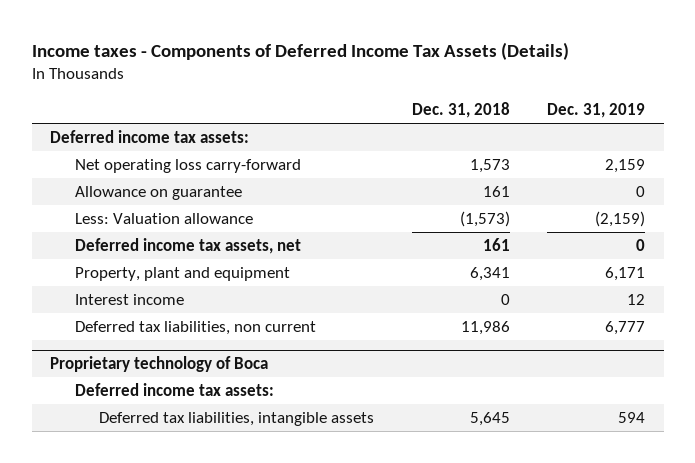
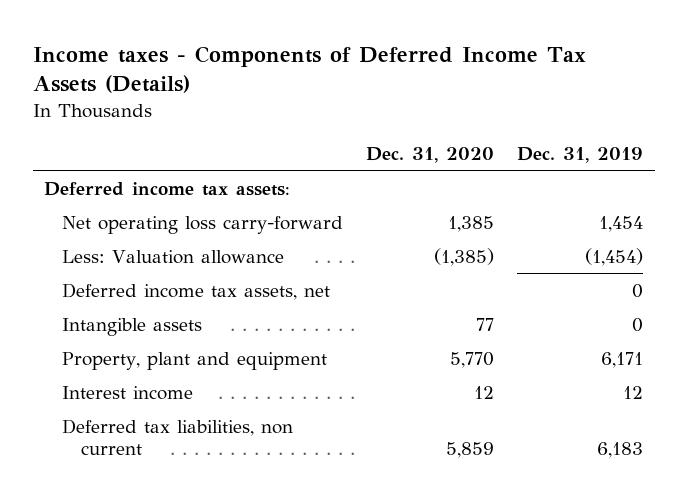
- | Dec. 31, 2018 | Dec. 31, 2019
+ | Dec. 31, 2020 | Dec. 31, 2019
- Net operating loss carry-forward | 1,573 | 2,159
- Allowance on guarantee | 161 | 0
- Less: Valuation allowance | (1,573) | (2,159)
+ Net operating loss carry-forward | 1,385 | 1,454
+ Less: Valuation allowance | (1,385) | (1,454)
+ Intangible assets | 77 | 0
- Deferred tax liabilities, non current | 11,986 | 6,777
- Proprietary technology of Boca
- Deferred income tax assets:
- Deferred tax liabilities, intangible assets | 5,645 | 594
+ Deferred tax liabilities, non current | 5,859 | 6,183

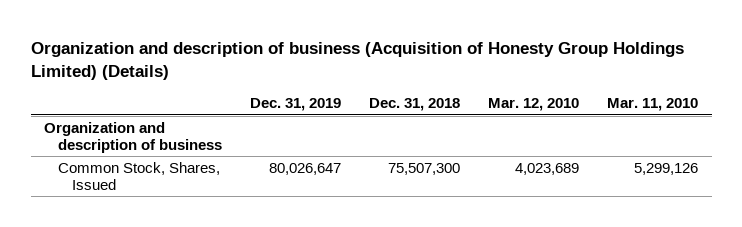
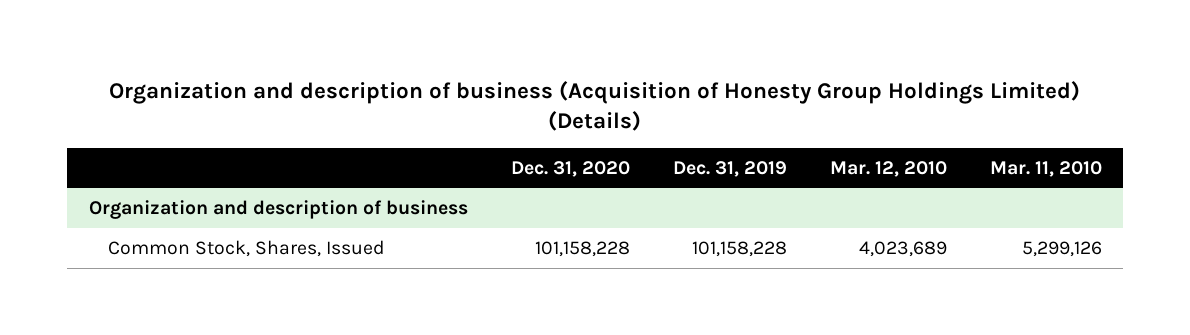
- | Dec. 31, 2019 | Dec. 31, 2018 | Mar. 12, 2010 | Mar. 11, 2010
+ | Dec. 31, 2020 | Dec. 31, 2019 | Mar. 12, 2010 | Mar. 11, 2010
- Common Stock, Shares, Issued | 80,026,647 | 75,507,300 | 4,023,689 | 5,299,126
+ Common Stock, Shares, Issued | 101,158,228 | 101,158,228 | 4,023,689 | 5,299,126

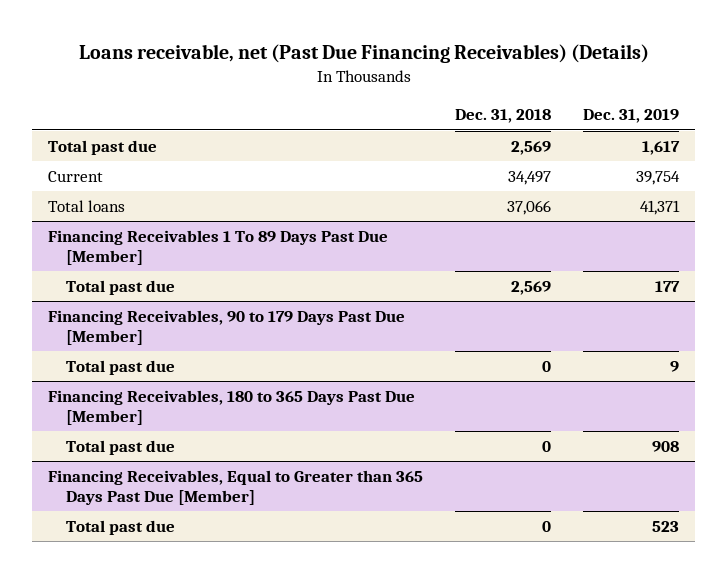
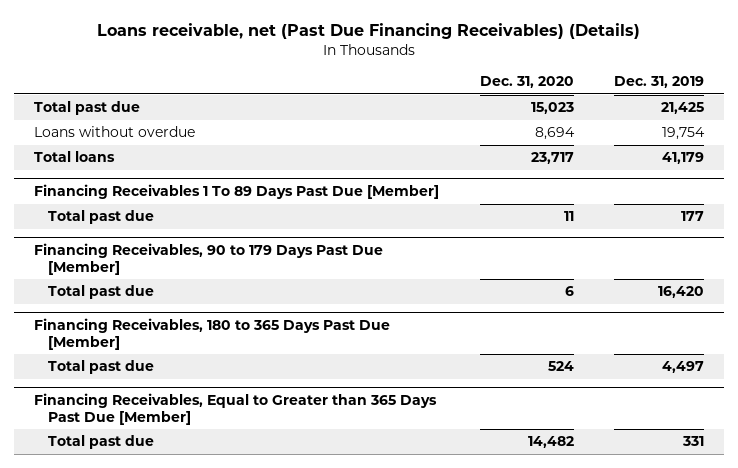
- | Dec. 31, 2018 | Dec. 31, 2019
+ | Dec. 31, 2020 | Dec. 31, 2019
- Total past due | 2,569 | 1,617
- Current | 34,497 | 39,754
- Total loans | 37,066 | 41,371
+ Total past due | 15,023 | 21,425
+ Loans without overdue | 8,694 | 19,754
+ Total loans | 23,717 | 41,179
@ Financing Receivables, 90 to 179 Days Past Due [Member]
- Total past due | 0 | 9
+ Total past due | 6 | 16,420
@ Financing Receivables, 180 to 365 Days Past Due [Member]
- Total past due | 0 | 908
+ Total past due | 524 | 4,497
@ Financing Receivables, Equal to Greater than 365 Days Past Due [Member]
- Total past due | 0 | 523
+ Total past due | 14,482 | 331

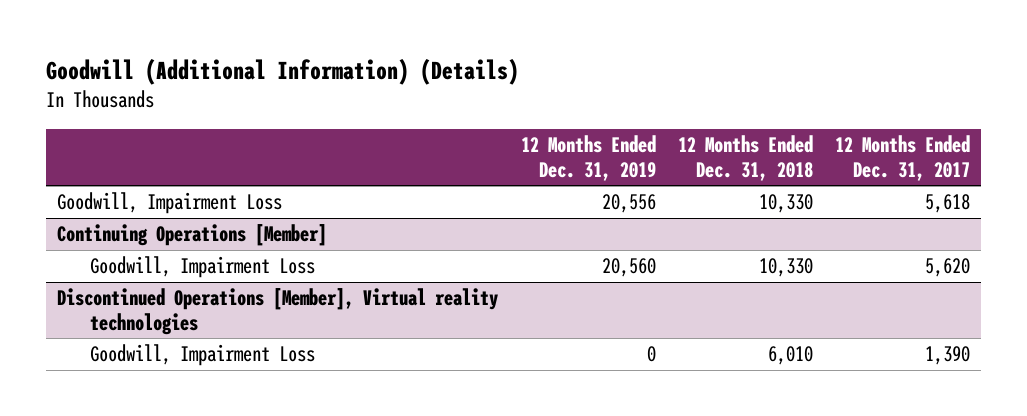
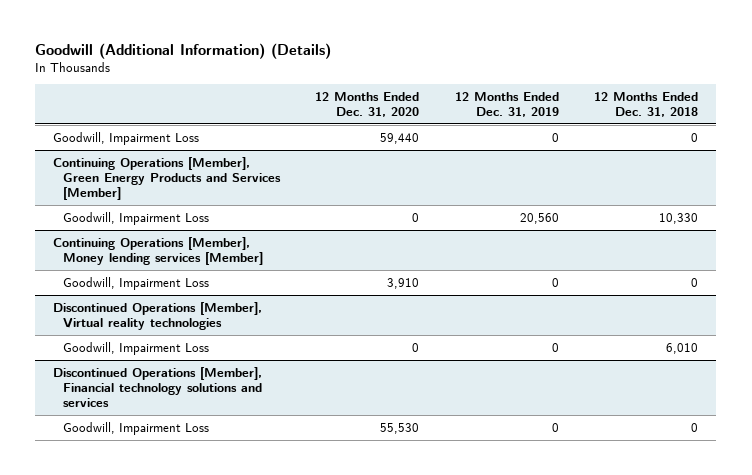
- | 12 Months Ended Dec. 31, 2019 | 12 Months Ended Dec. 31, 2018 | 12 Months Ended Dec. 31, 2017
+ | 12 Months Ended Dec. 31, 2020 | 12 Months Ended Dec. 31, 2019 | 12 Months Ended Dec. 31, 2018
- Goodwill, Impairment Loss | 20,556 | 10,330 | 5,618
- Continuing Operations [Member]
+ Goodwill, Impairment Loss | 59,440 | 0 | 0
+ Continuing Operations [Member], Green Energy Products and Services [Member]
+ Continuing Operations [Member], Money lending services [Member]
+ Goodwill, Impairment Loss | 3,910 | 0 | 0
+ Discontinued Operations [Member], Financial technology solutions and services
+ Goodwill, Impairment Loss | 55,530 | 0 | 0

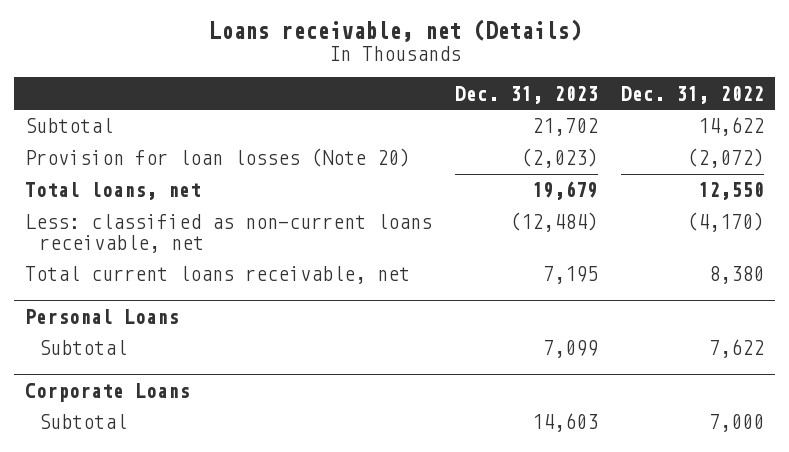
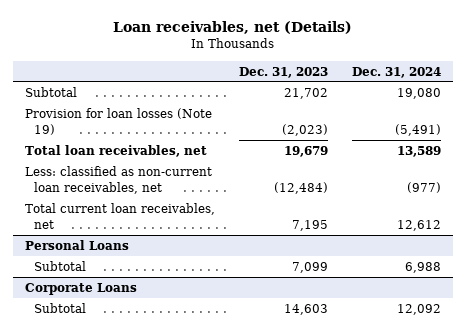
- Loans receivable, net (Details)
+ Loan receivables, net (Details)
- | Dec. 31, 2023 | Dec. 31, 2022
+ | Dec. 31, 2023 | Dec. 31, 2024
- Provision for loan losses (Note 20) | (2,023) | (2,072)
- Total loans, net | 19,679 | 12,550
- Less: classified as non-current loans receivable, net | (12,484) | (4,170)
- Total current loans receivable, net | 7,195 | 8,380
+ Provision for loan losses (Note 19) | (2,023) | (5,491)
+ Total loan receivables, net | 19,679 | 13,589
+ Less: classified as non-current loan receivables, net | (12,484) | (977)
+ Total current loan receivables, net | 7,195 | 12,612

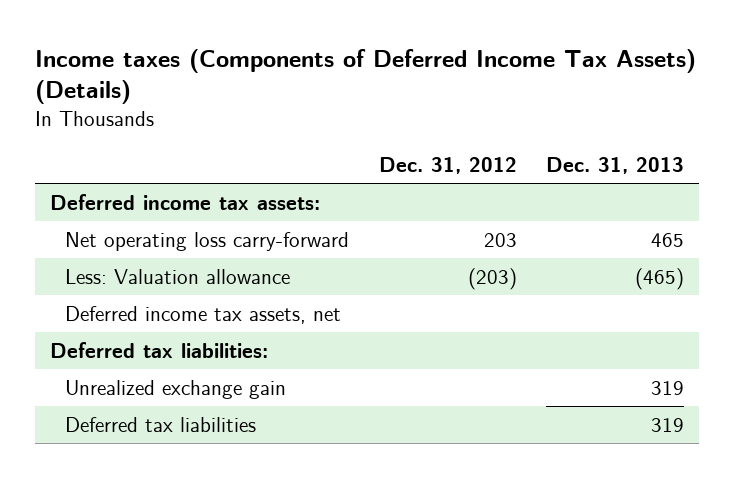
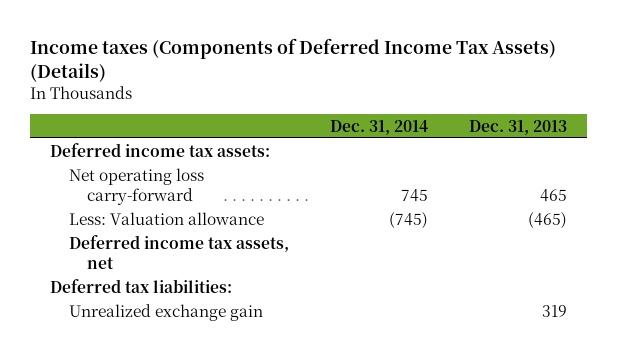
- | Dec. 31, 2012 | Dec. 31, 2013
+ | Dec. 31, 2014 | Dec. 31, 2013
- Deferred tax liabilities | | 319

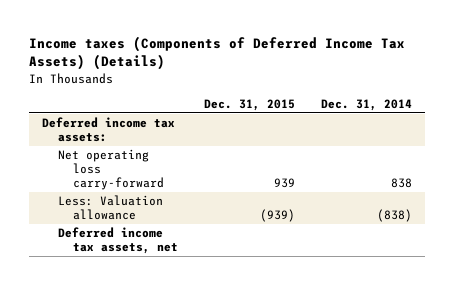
- | Dec. 31, 2014 | Dec. 31, 2013
+ | Dec. 31, 2015 | Dec. 31, 2014
- Net operating loss carry-forward | 745 | 465
- Less: Valuation allowance | (745) | (465)
+ Net operating loss carry-forward | 939 | 838
+ Less: Valuation allowance | (939) | (838)
- Deferred tax liabilities:
- Unrealized exchange gain | | 319

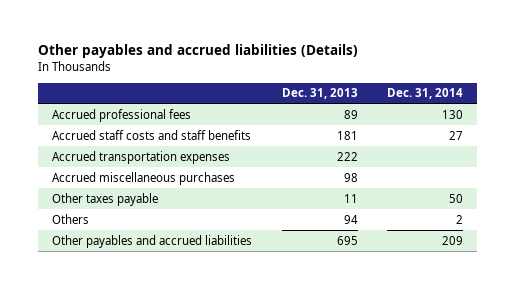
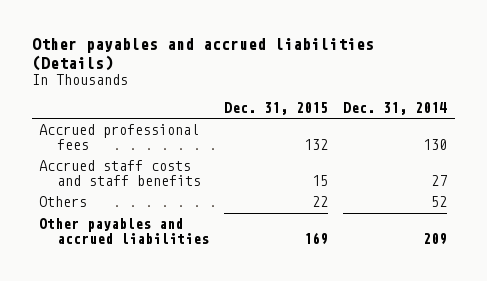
- | Dec. 31, 2013 | Dec. 31, 2014
+ | Dec. 31, 2015 | Dec. 31, 2014
- Accrued transportation expenses | 222 |
- Accrued miscellaneous purchases | 98 |
- Other taxes payable | 11 | 50
- Others | 94 | 2
+ Others | 22 | 52

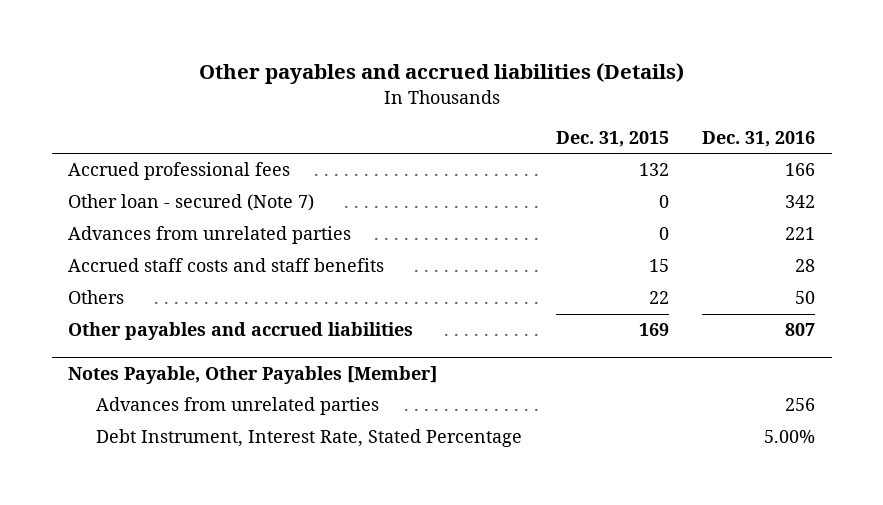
- | Dec. 31, 2015 | Dec. 31, 2014
+ | Dec. 31, 2015 | Dec. 31, 2016
+ Other loan - secured (Note 7) | 0 | 342
+ Advances from unrelated parties | 0 | 221
+ Notes Payable, Other Payables [Member]
+ Advances from unrelated parties | | 256
+ Debt Instrument, Interest Rate, Stated Percentage | | 5.00%

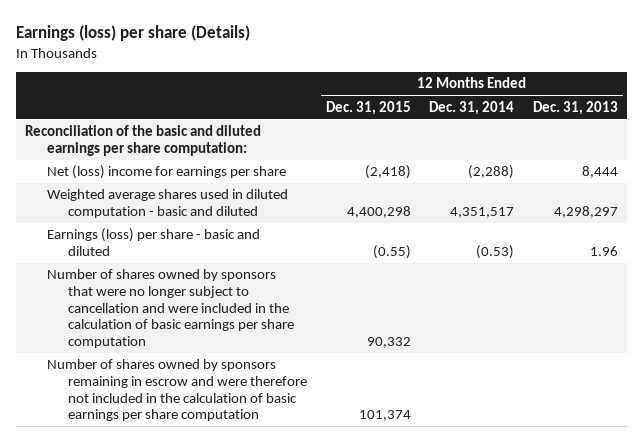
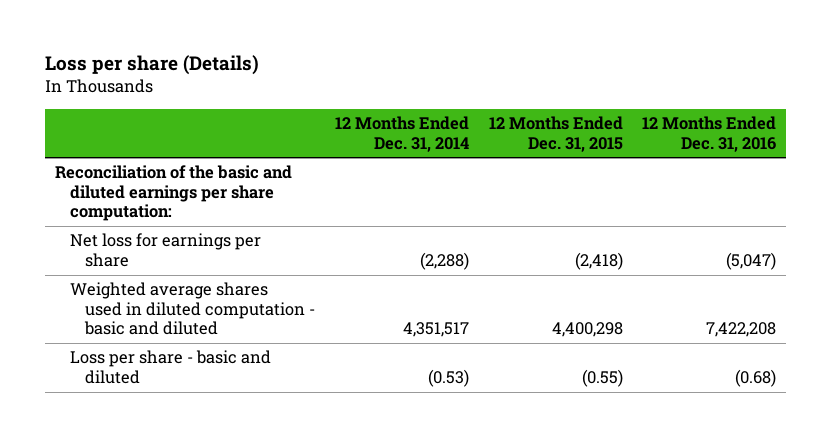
- Earnings (loss) per share (Details)
+ Loss per share (Details)
- | 12 Months Ended Dec. 31, 2015 | 12 Months Ended Dec. 31, 2014 | 12 Months Ended Dec. 31, 2013
+ | 12 Months Ended Dec. 31, 2014 | 12 Months Ended Dec. 31, 2015 | 12 Months Ended Dec. 31, 2016
- Net (loss) income for earnings per share | (2,418) | (2,288) | 8,444
+ Net loss for earnings per share | (2,288) | (2,418) | (5,047)
- Earnings (loss) per share - basic and diluted | (0.55) | (0.53) | 1.96
- Number of shares owned by sponsors that were no longer subject to cancellation and were included in the calculation of basic earnings per share computation | 90,332 | |
- Number of shares owned by sponsors remaining in escrow and were therefore not included in the calculation of basic earnings per share computation | 101,374 | |
+ Loss per share - basic and diluted | (0.53) | (0.55) | (0.68)

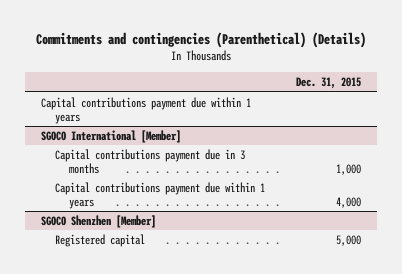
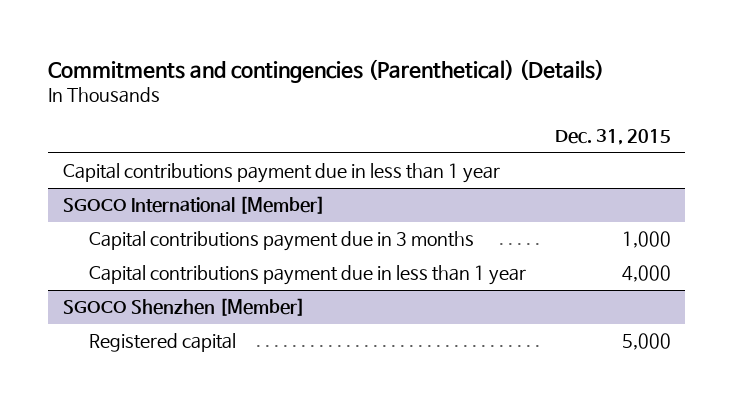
- Capital contributions payment due within 1 years
+ Capital contributions payment due in less than 1 year
@ SGOCO International [Member]
- Capital contributions payment due within 1 years | 4,000
+ Capital contributions payment due in less than 1 year | 4,000

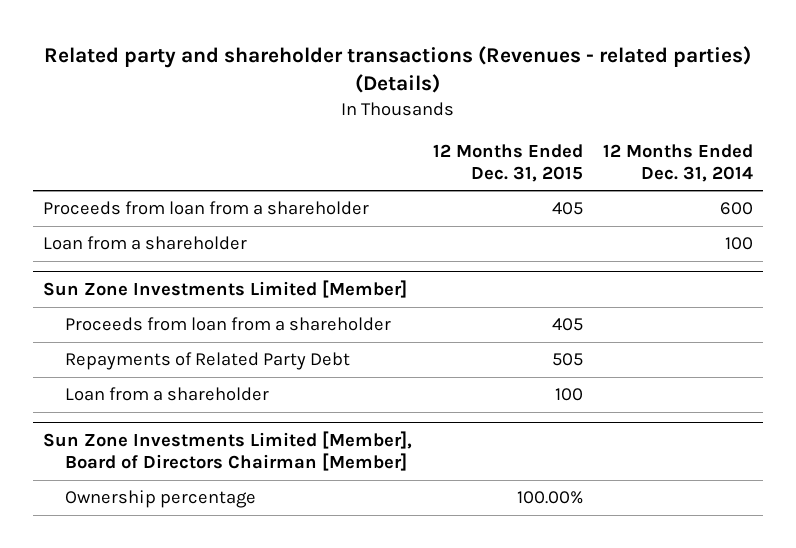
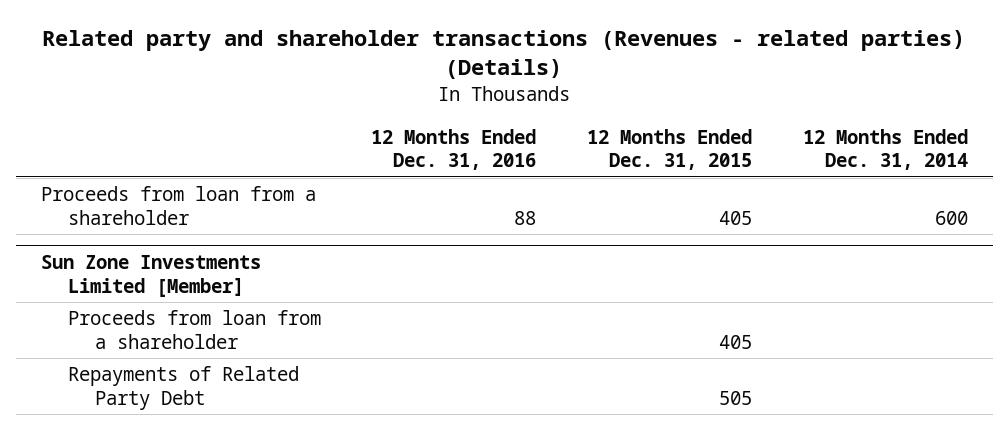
- | 12 Months Ended Dec. 31, 2015 | 12 Months Ended Dec. 31, 2014
+ | 12 Months Ended Dec. 31, 2016 | 12 Months Ended Dec. 31, 2015 | 12 Months Ended Dec. 31, 2014
- Loan from a shareholder | | 100
@ Sun Zone Investments Limited [Member]
- Loan from a shareholder | 100 |
- Sun Zone Investments Limited [Member], Board of Directors Chairman [Member]
- Ownership percentage | 100.00% |

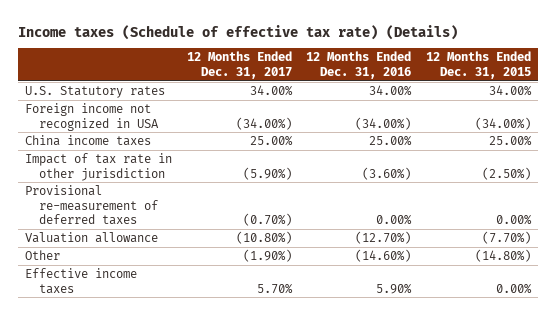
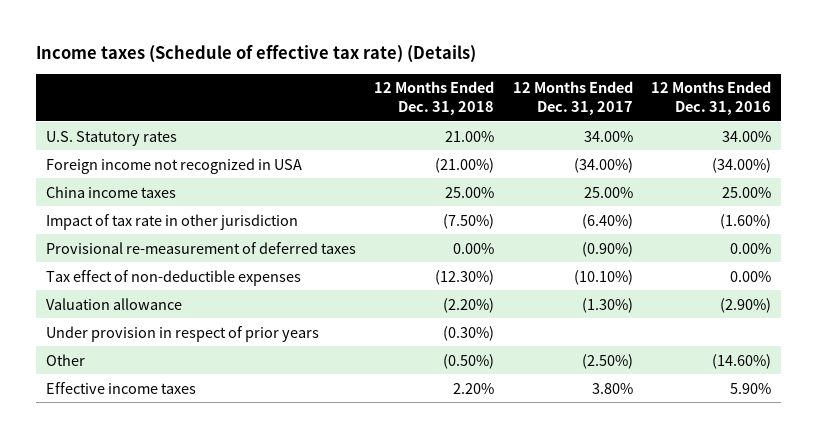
- | 12 Months Ended Dec. 31, 2017 | 12 Months Ended Dec. 31, 2016 | 12 Months Ended Dec. 31, 2015
+ | 12 Months Ended Dec. 31, 2018 | 12 Months Ended Dec. 31, 2017 | 12 Months Ended Dec. 31, 2016
- Impact of tax rate in other jurisdiction | (5.90%) | (3.60%) | (2.50%)
- Provisional re-measurement of deferred taxes | (0.70%) | 0.00% | 0.00%
- Valuation allowance | (10.80%) | (12.70%) | (7.70%)
- Other | (1.90%) | (14.60%) | (14.80%)
- Effective income taxes | 5.70% | 5.90% | 0.00%
+ Impact of tax rate in other jurisdiction | (7.50%) | (6.40%) | (1.60%)
+ Provisional re-measurement of deferred taxes | 0.00% | (0.90%) | 0.00%
+ Tax effect of non-deductible expenses | (12.30%) | (10.10%) | 0.00%
+ Valuation allowance | (2.20%) | (1.30%) | (2.90%)
+ Under provision in respect of prior years | (0.30%) | |
+ Other | (0.50%) | (2.50%) | (14.60%)
+ Effective income taxes | 2.20% | 3.80% | 5.90%

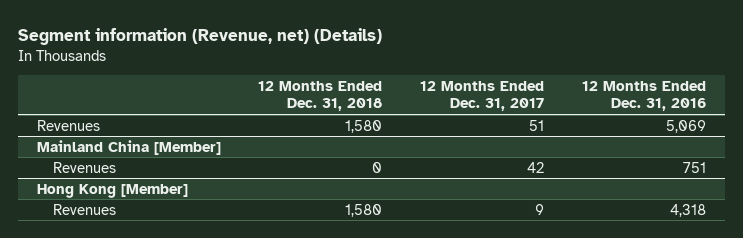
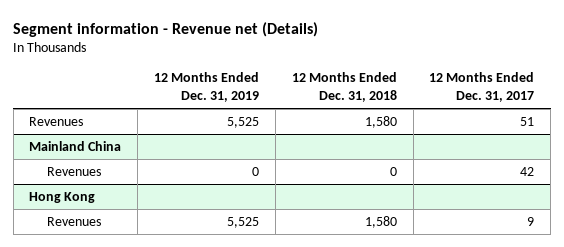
- Segment information (Revenue, net) (Details)
+ Segment information - Revenue net (Details)
- | 12 Months Ended Dec. 31, 2018 | 12 Months Ended Dec. 31, 2017 | 12 Months Ended Dec. 31, 2016
+ | 12 Months Ended Dec. 31, 2019 | 12 Months Ended Dec. 31, 2018 | 12 Months Ended Dec. 31, 2017
- Mainland China [Member]
+ Mainland China
- Hong Kong [Member]
+ Hong Kong

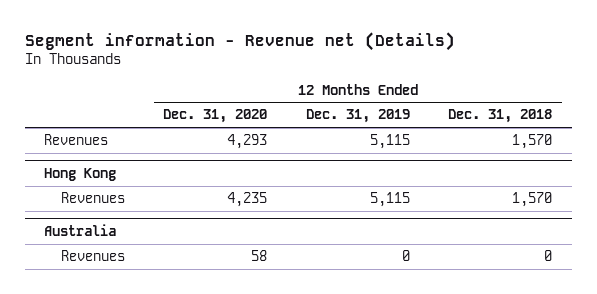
- | 12 Months Ended Dec. 31, 2019 | 12 Months Ended Dec. 31, 2018 | 12 Months Ended Dec. 31, 2017
+ | 12 Months Ended Dec. 31, 2020 | 12 Months Ended Dec. 31, 2019 | 12 Months Ended Dec. 31, 2018
- Revenues | 5,525 | 1,580 | 51
- Mainland China
- Revenues | 0 | 0 | 42
+ Revenues | 4,293 | 5,115 | 1,570
@ Hong Kong
- Revenues | 5,525 | 1,580 | 9
+ Revenues | 4,235 | 5,115 | 1,570
+ Australia
+ Revenues | 58 | 0 | 0

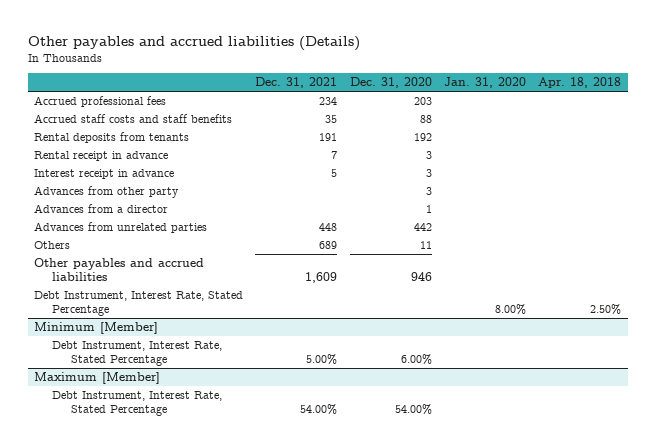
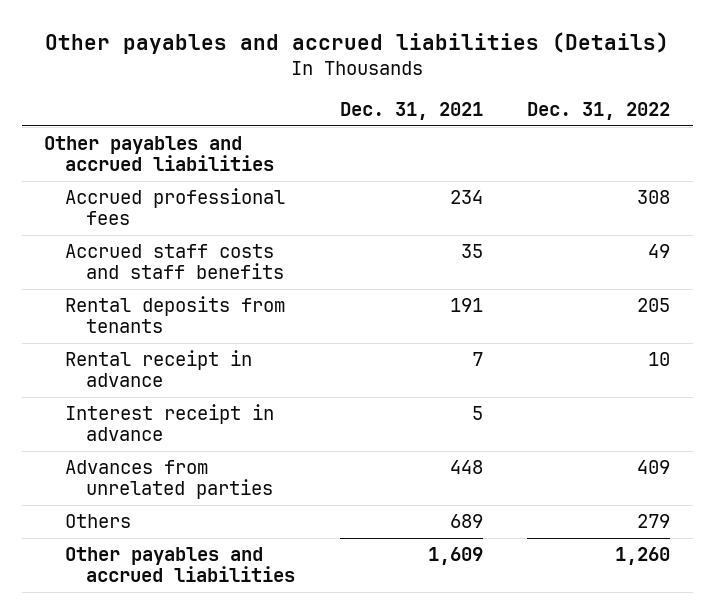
- | Dec. 31, 2021 | Dec. 31, 2020 | Jan. 31, 2020 | Apr. 18, 2018
+ | Dec. 31, 2021 | Dec. 31, 2022
+ Other payables and accrued liabilities
- Advances from other party | | 3 | |
- Advances from a director | | 1 | |
- Debt Instrument, Interest Rate, Stated Percentage | | | 8.00% | 2.50%
- Minimum [Member]
- Debt Instrument, Interest Rate, Stated Percentage | 5.00% | 6.00% | |
- Maximum [Member]
- Debt Instrument, Interest Rate, Stated Percentage | 54.00% | 54.00% | |

